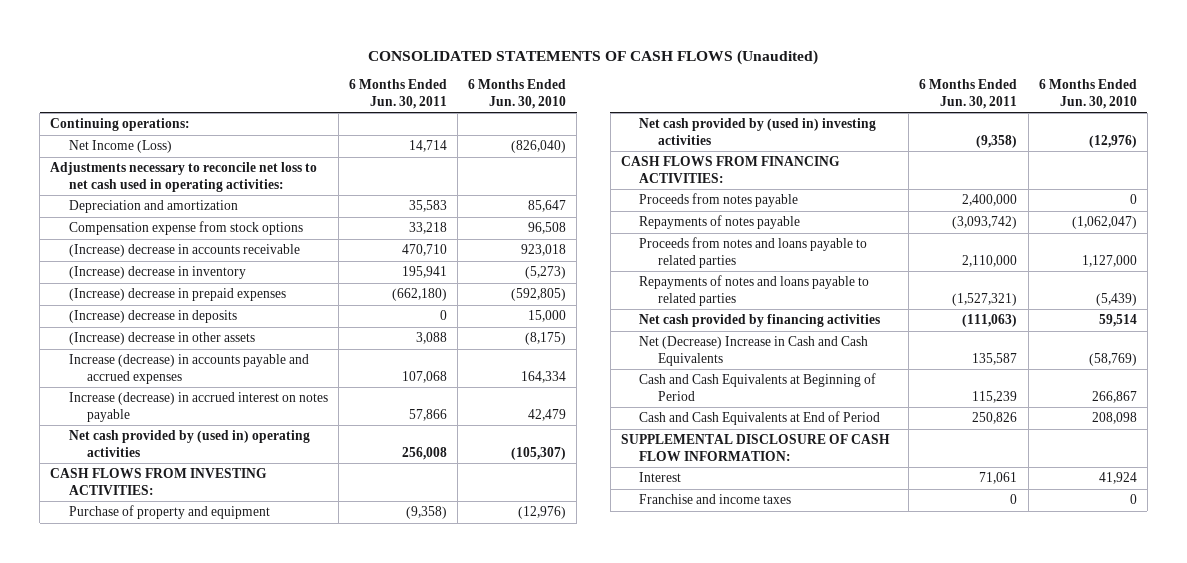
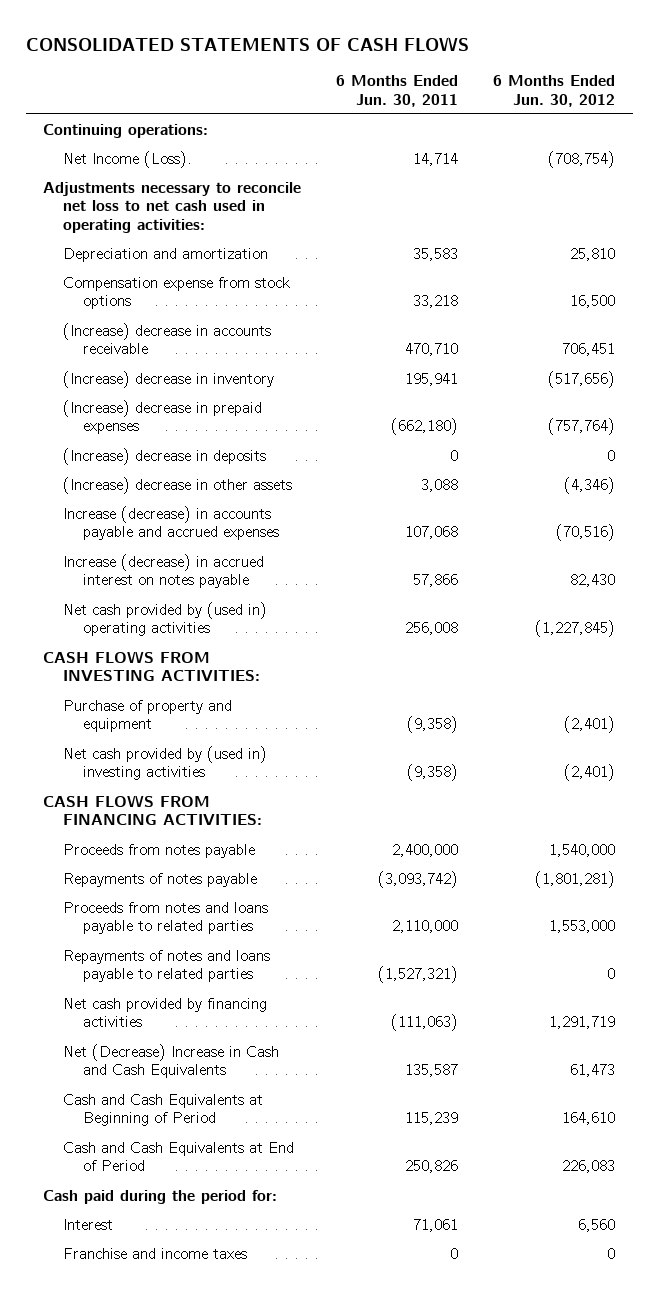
- CONSOLIDATED STATEMENTS OF CASH FLOWS (Unaudited)
+ CONSOLIDATED STATEMENTS OF CASH FLOWS
- | 6 Months Ended Jun. 30, 2011 | 6 Months Ended Jun. 30, 2010
+ | 6 Months Ended Jun. 30, 2011 | 6 Months Ended Jun. 30, 2012
- Net Income (Loss) | 14,714 | (826,040)
+ Net Income (Loss). | 14,714 | (708,754)
- SUPPLEMENTAL DISCLOSURE OF CASH FLOW INFORMATION:
+ Cash paid during the period for:

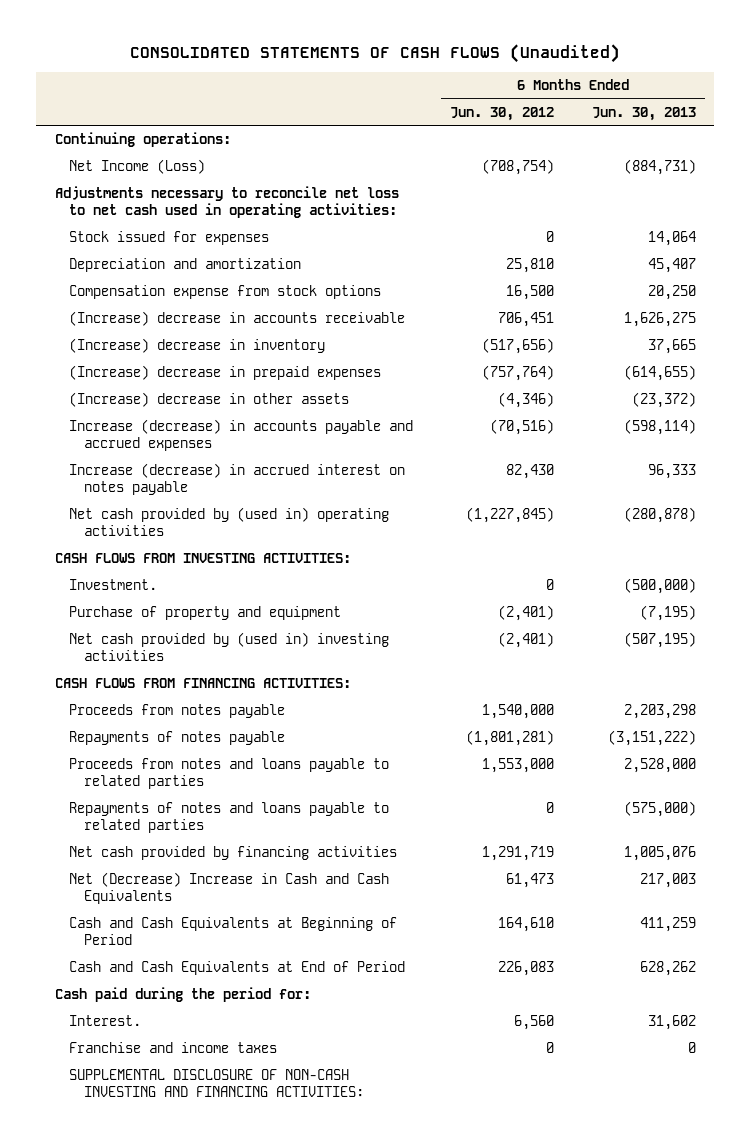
- CONSOLIDATED STATEMENTS OF CASH FLOWS
+ CONSOLIDATED STATEMENTS OF CASH FLOWS (Unaudited)
- | 6 Months Ended Jun. 30, 2011 | 6 Months Ended Jun. 30, 2012
+ | 6 Months Ended Jun. 30, 2012 | 6 Months Ended Jun. 30, 2013
- Net Income (Loss). | 14,714 | (708,754)
+ Net Income (Loss) | (708,754) | (884,731)
+ Stock issued for expenses | 0 | 14,064
- (Increase) decrease in deposits | 0 | 0
+ Investment. | 0 | (500,000)
- Interest | 71,061 | 6,560
+ Interest. | 6,560 | 31,602
+ SUPPLEMENTAL DISCLOSURE OF NON-CASH INVESTING AND FINANCING ACTIVITIES:

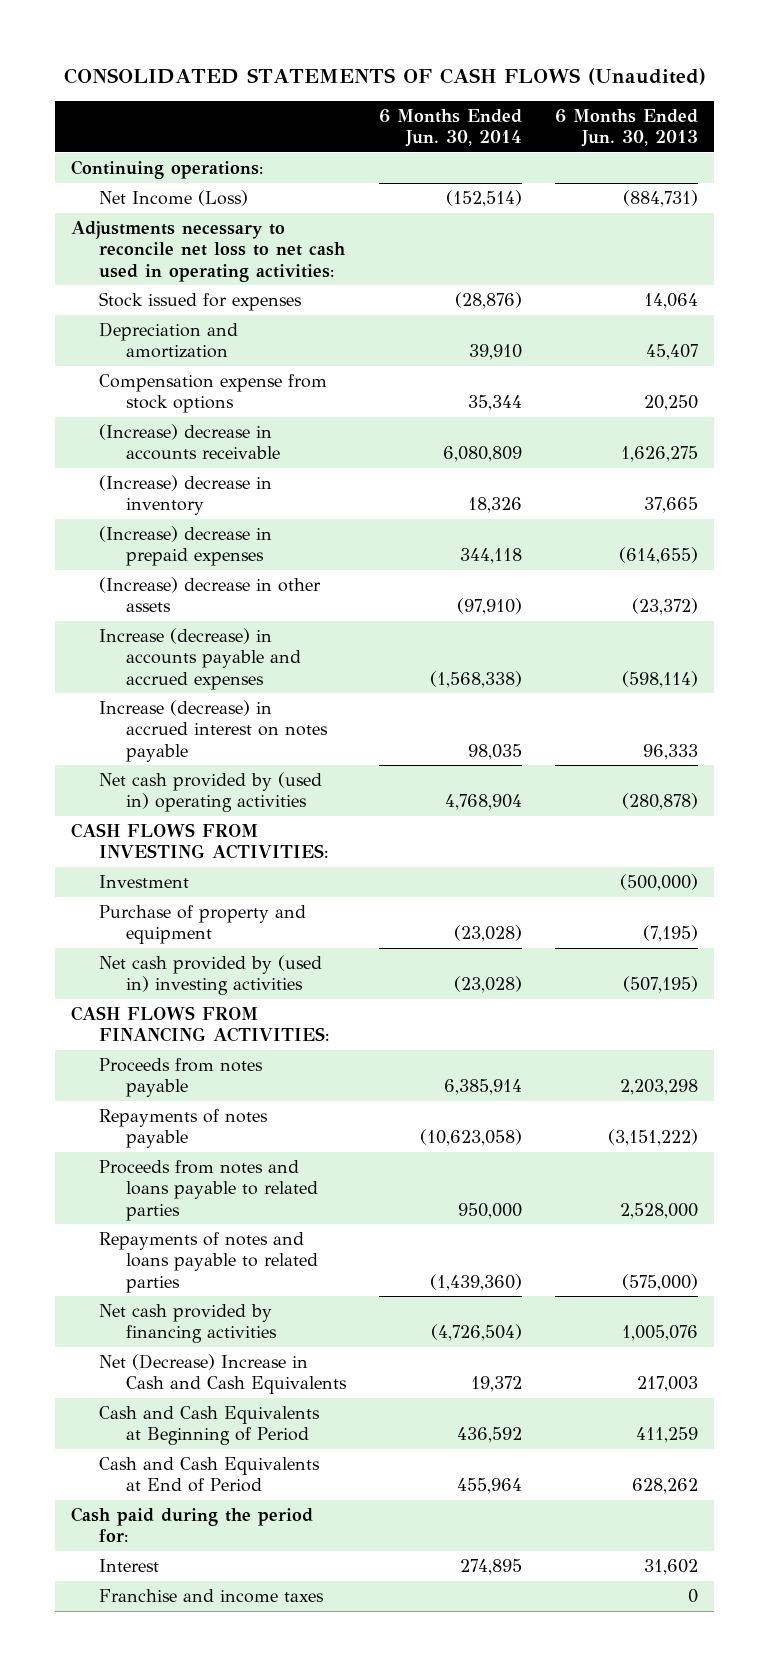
- | 6 Months Ended Jun. 30, 2012 | 6 Months Ended Jun. 30, 2013
+ | 6 Months Ended Jun. 30, 2014 | 6 Months Ended Jun. 30, 2013
- Investment. | 0 | (500,000)
+ Investment | | (500,000)
- Interest. | 6,560 | 31,602
+ Interest | 274,895 | 31,602
- SUPPLEMENTAL DISCLOSURE OF NON-CASH INVESTING AND FINANCING ACTIVITIES:

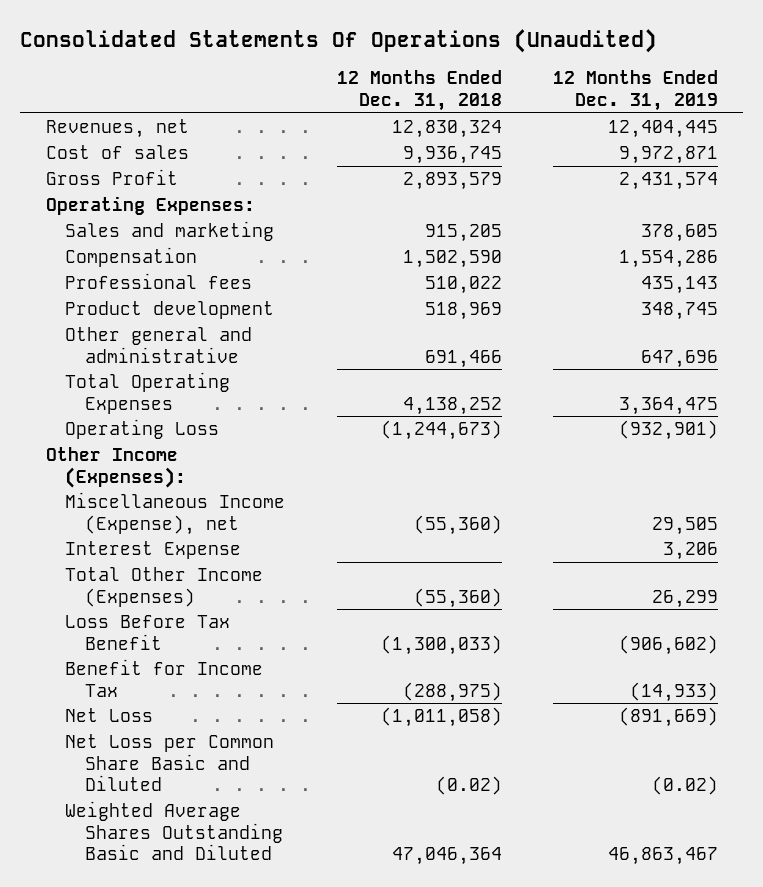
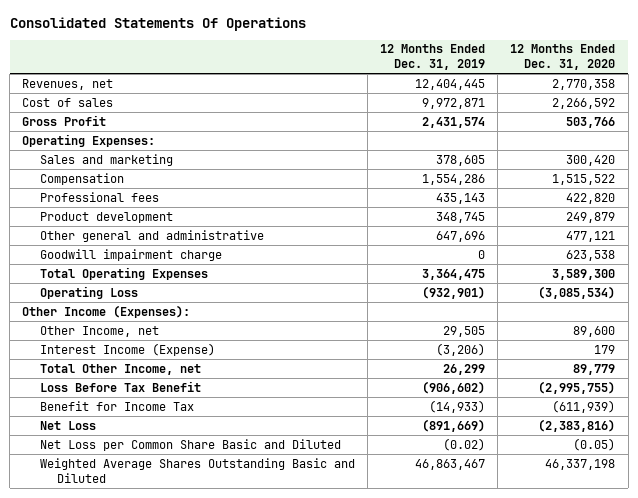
- Consolidated Statements Of Operations (Unaudited)
+ Consolidated Statements Of Operations
- | 12 Months Ended Dec. 31, 2018 | 12 Months Ended Dec. 31, 2019
+ | 12 Months Ended Dec. 31, 2019 | 12 Months Ended Dec. 31, 2020
+ Goodwill impairment charge | 0 | 623,538
- Miscellaneous Income (Expense), net | (55,360) | 29,505
- Interest Expense | | 3,206
- Total Other Income (Expenses) | (55,360) | 26,299
+ Other Income, net | 29,505 | 89,600
+ Interest Income (Expense) | (3,206) | 179
+ Total Other Income, net | 26,299 | 89,779

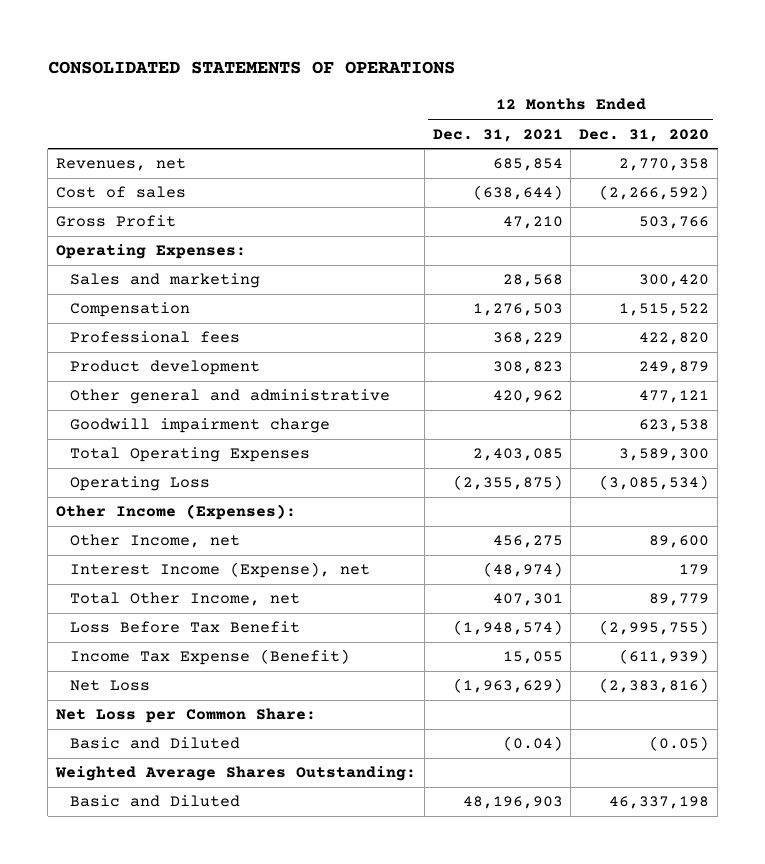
- Consolidated Statements Of Operations
+ CONSOLIDATED STATEMENTS OF OPERATIONS
- | 12 Months Ended Dec. 31, 2019 | 12 Months Ended Dec. 31, 2020
+ | 12 Months Ended Dec. 31, 2021 | 12 Months Ended Dec. 31, 2020
- Cost of sales | 9,972,871 | 2,266,592
+ Cost of sales | (638,644) | (2,266,592)
- Interest Income (Expense) | (3,206) | 179
+ Interest Income (Expense), net | (48,974) | 179
- Benefit for Income Tax | (14,933) | (611,939)
+ Income Tax Expense (Benefit) | 15,055 | (611,939)
- Net Loss per Common Share Basic and Diluted | (0.02) | (0.05)
- Weighted Average Shares Outstanding Basic and Diluted | 46,863,467 | 46,337,198
+ Net Loss per Common Share:
+ Basic and Diluted | (0.04) | (0.05)
+ Weighted Average Shares Outstanding:
+ Basic and Diluted | 48,196,903 | 46,337,198

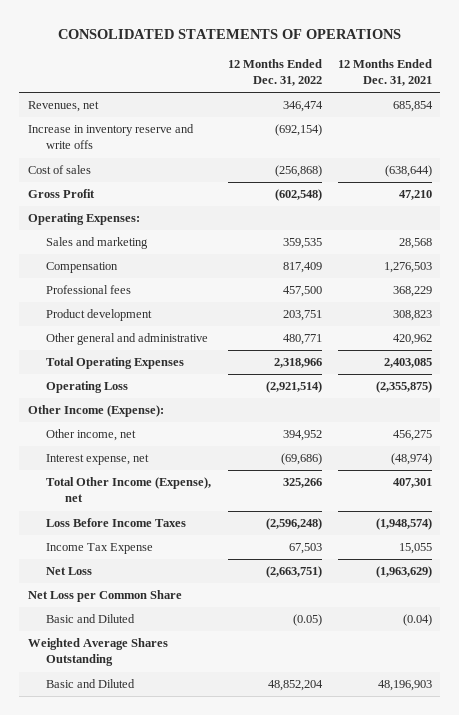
- | 12 Months Ended Dec. 31, 2021 | 12 Months Ended Dec. 31, 2020
+ | 12 Months Ended Dec. 31, 2022 | 12 Months Ended Dec. 31, 2021
+ Increase in inventory reserve and write offs | (692,154) |
- Goodwill impairment charge | | 623,538
- Other Income (Expenses):
- Other Income, net | 456,275 | 89,600
- Interest Income (Expense), net | (48,974) | 179
- Total Other Income, net | 407,301 | 89,779
- Loss Before Tax Benefit | (1,948,574) | (2,995,755)
- Income Tax Expense (Benefit) | 15,055 | (611,939)
+ Other Income (Expense):
+ Other income, net | 394,952 | 456,275
+ Interest expense, net | (69,686) | (48,974)
+ Total Other Income (Expense), net | 325,266 | 407,301
+ Loss Before Income Taxes | (2,596,248) | (1,948,574)
+ Income Tax Expense | 67,503 | 15,055
- Net Loss per Common Share:
+ Net Loss per Common Share
- Weighted Average Shares Outstanding:
+ Weighted Average Shares Outstanding

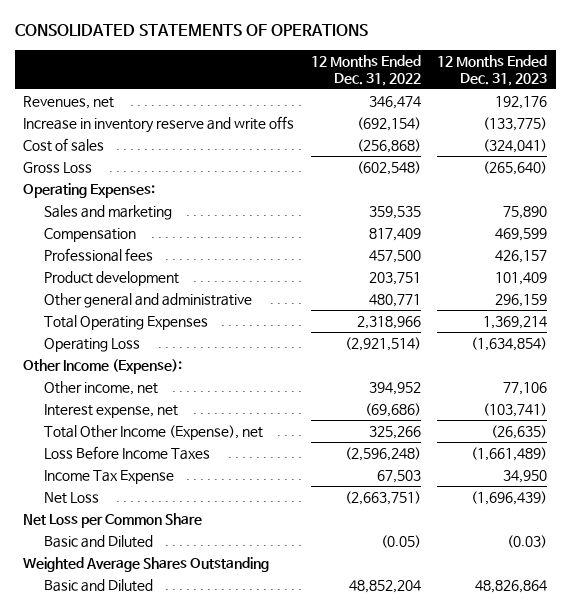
- | 12 Months Ended Dec. 31, 2022 | 12 Months Ended Dec. 31, 2021
+ | 12 Months Ended Dec. 31, 2022 | 12 Months Ended Dec. 31, 2023
- Gross Profit | (602,548) | 47,210
+ Gross Loss | (602,548) | (265,640)

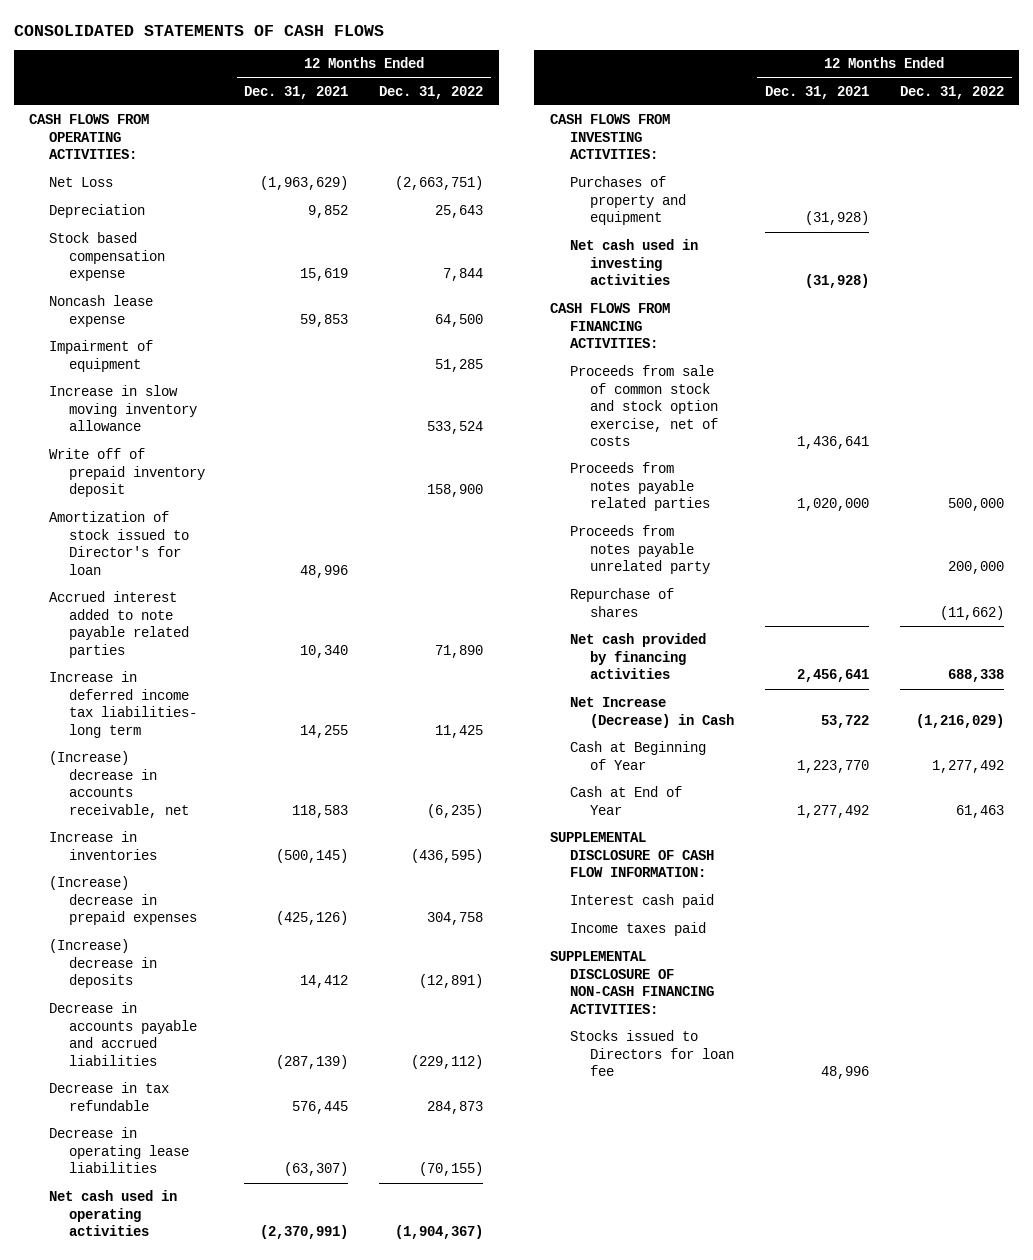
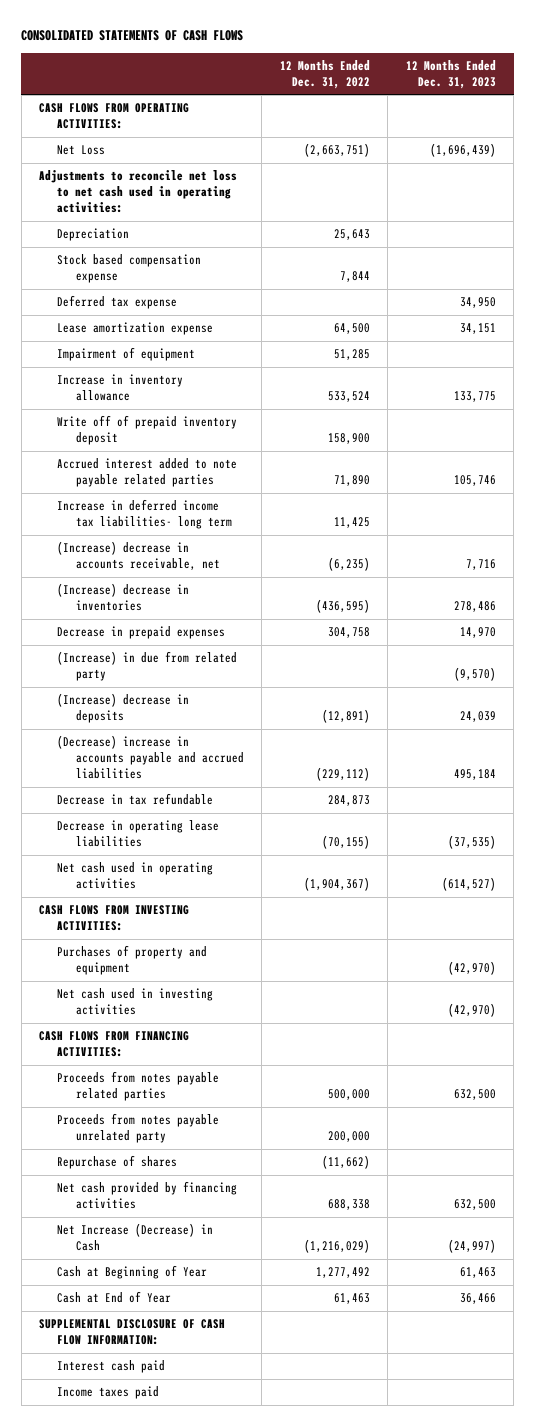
- | 12 Months Ended Dec. 31, 2021 | 12 Months Ended Dec. 31, 2022
+ | 12 Months Ended Dec. 31, 2022 | 12 Months Ended Dec. 31, 2023
+ Adjustments to reconcile net loss to net cash used in operating activities:
- Noncash lease expense | 59,853 | 64,500
+ Deferred tax expense | | 34,950
+ Lease amortization expense | 64,500 | 34,151
- Increase in slow moving inventory allowance | | 533,524
+ Increase in inventory allowance | 533,524 | 133,775
- Amortization of stock issued to Director's for loan | 48,996 |
- Increase in inventories | (500,145) | (436,595)
- (Increase) decrease in prepaid expenses | (425,126) | 304,758
+ (Increase) decrease in inventories | (436,595) | 278,486
+ Decrease in prepaid expenses | 304,758 | 14,970
+ (Increase) in due from related party | | (9,570)
- Decrease in accounts payable and accrued liabilities | (287,139) | (229,112)
+ (Decrease) increase in accounts payable and accrued liabilities | (229,112) | 495,184
- Proceeds from sale of common stock and stock option exercise, net of costs | 1,436,641 |
- SUPPLEMENTAL DISCLOSURE OF NON-CASH FINANCING ACTIVITIES:
- Stocks issued to Directors for loan fee | 48,996 |

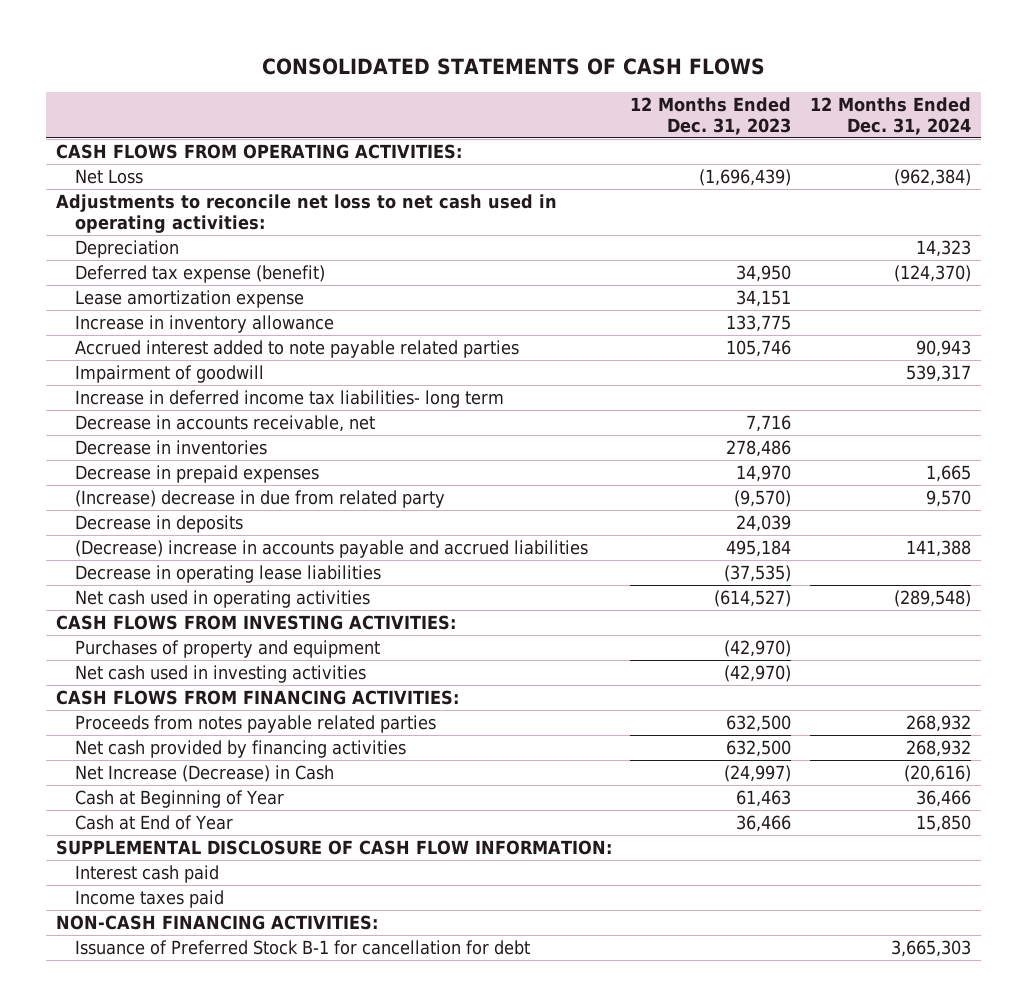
- | 12 Months Ended Dec. 31, 2022 | 12 Months Ended Dec. 31, 2023
+ | 12 Months Ended Dec. 31, 2023 | 12 Months Ended Dec. 31, 2024
- Stock based compensation expense | 7,844 |
- Deferred tax expense | | 34,950
+ Deferred tax expense (benefit) | 34,950 | (124,370)
- Impairment of equipment | 51,285 |
- Write off of prepaid inventory deposit | 158,900 |
+ Impairment of goodwill | | 539,317
- (Increase) decrease in accounts receivable, net | (6,235) | 7,716
- (Increase) decrease in inventories | (436,595) | 278,486
+ Decrease in accounts receivable, net | 7,716 |
+ Decrease in inventories | 278,486 |
- (Increase) in due from related party | | (9,570)
- (Increase) decrease in deposits | (12,891) | 24,039
+ (Increase) decrease in due from related party | (9,570) | 9,570
+ Decrease in deposits | 24,039 |
- Decrease in tax refundable | 284,873 |
- Proceeds from notes payable unrelated party | 200,000 |
- Repurchase of shares | (11,662) |
+ NON-CASH FINANCING ACTIVITIES:
+ Issuance of Preferred Stock B-1 for cancellation for debt | | 3,665,303

